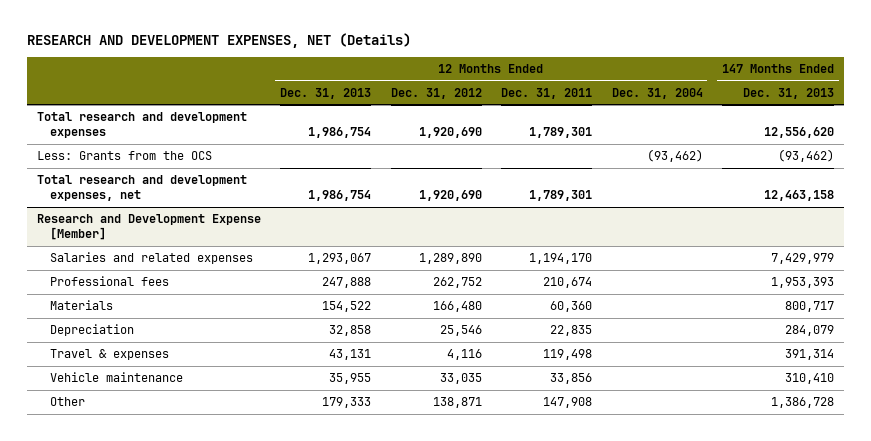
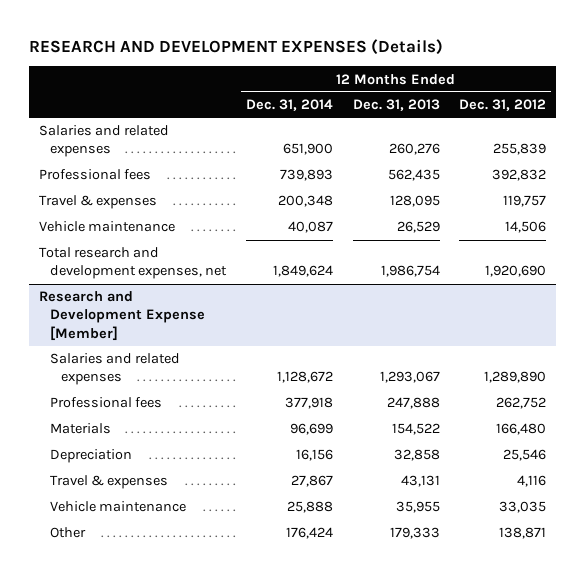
- RESEARCH AND DEVELOPMENT EXPENSES, NET (Details)
+ RESEARCH AND DEVELOPMENT EXPENSES (Details)
- | 12 Months Ended Dec. 31, 2013 | 12 Months Ended Dec. 31, 2012 | 12 Months Ended Dec. 31, 2011 | 12 Months Ended Dec. 31, 2004 | 147 Months Ended Dec. 31, 2013
+ | 12 Months Ended Dec. 31, 2014 | 12 Months Ended Dec. 31, 2013 | 12 Months Ended Dec. 31, 2012
- Total research and development expenses | 1,986,754 | 1,920,690 | 1,789,301 | | 12,556,620
- Less: Grants from the OCS | | | | (93,462) | (93,462)
+ Salaries and related expenses | 651,900 | 260,276 | 255,839
+ Professional fees | 739,893 | 562,435 | 392,832
+ Travel & expenses | 200,348 | 128,095 | 119,757
+ Vehicle maintenance | 40,087 | 26,529 | 14,506

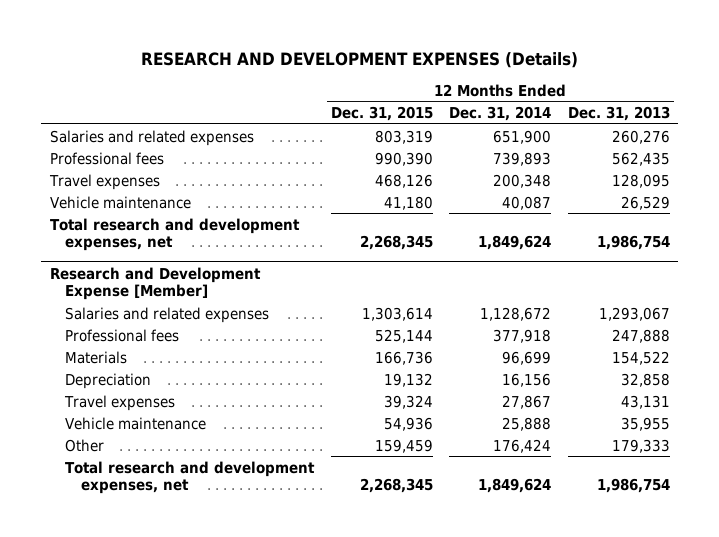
- | 12 Months Ended Dec. 31, 2014 | 12 Months Ended Dec. 31, 2013 | 12 Months Ended Dec. 31, 2012
+ | 12 Months Ended Dec. 31, 2015 | 12 Months Ended Dec. 31, 2014 | 12 Months Ended Dec. 31, 2013
- Travel & expenses | 200,348 | 128,095 | 119,757
+ Travel expenses | 468,126 | 200,348 | 128,095
@ Research and Development Expense [Member]
- Travel & expenses | 27,867 | 43,131 | 4,116
+ Travel expenses | 39,324 | 27,867 | 43,131
+ Total research and development expenses, net | 2,268,345 | 1,849,624 | 1,986,754

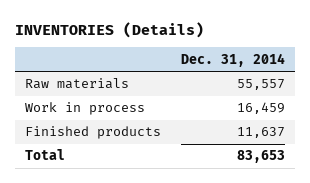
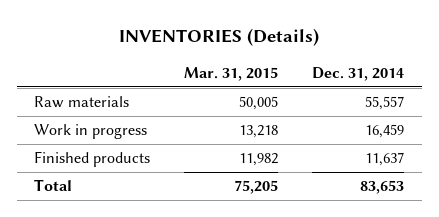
- | Dec. 31, 2014
+ | Mar. 31, 2015 | Dec. 31, 2014
- Work in process | 16,459
+ Work in progress | 13,218 | 16,459

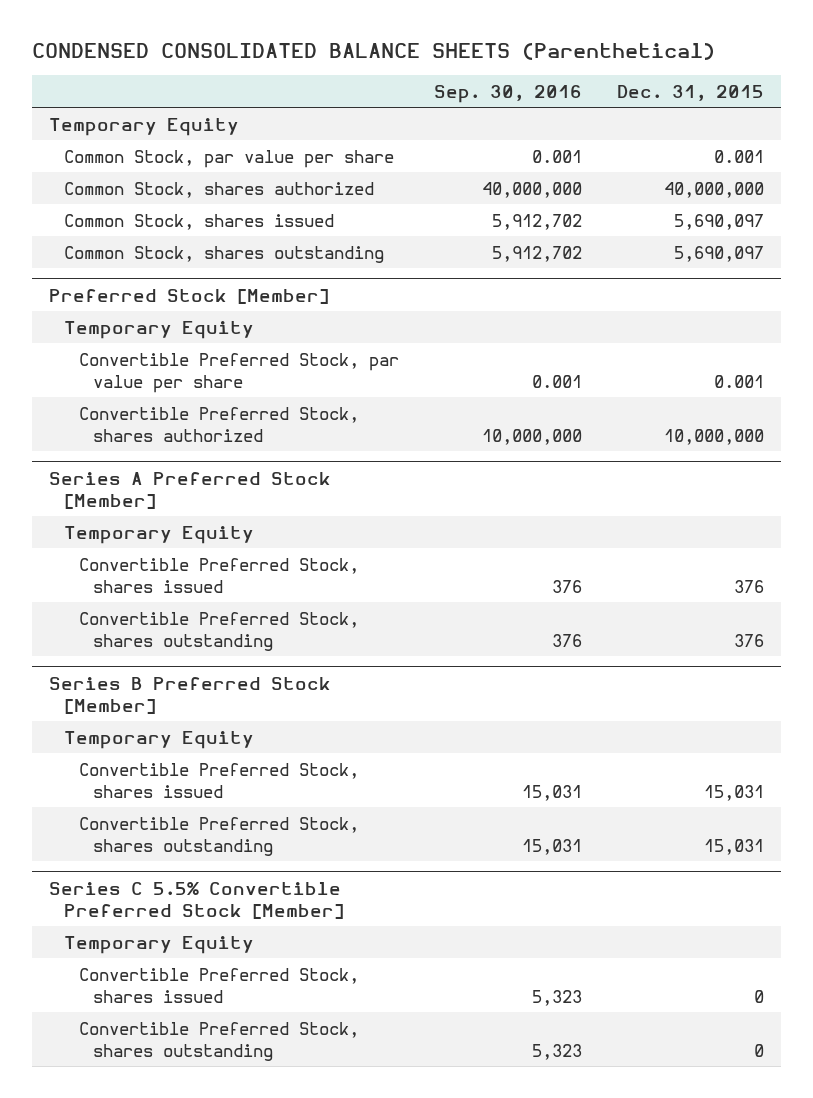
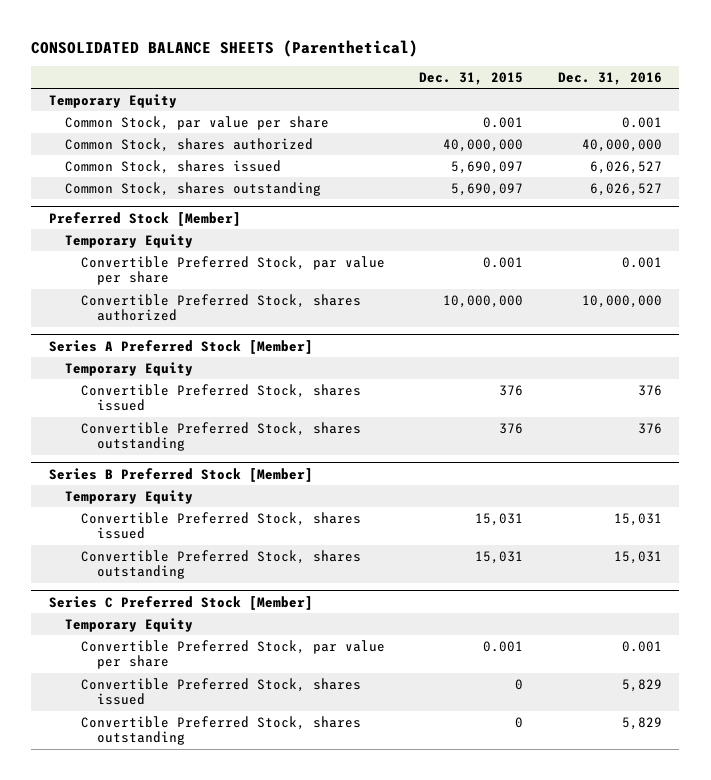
- CONDENSED CONSOLIDATED BALANCE SHEETS (Parenthetical)
+ CONSOLIDATED BALANCE SHEETS (Parenthetical)
- | Sep. 30, 2016 | Dec. 31, 2015
+ | Dec. 31, 2015 | Dec. 31, 2016
- Series C 5.5% Convertible Preferred Stock [Member]
+ Series C Preferred Stock [Member]
+ Convertible Preferred Stock, par value per share | 0.001 | 0.001

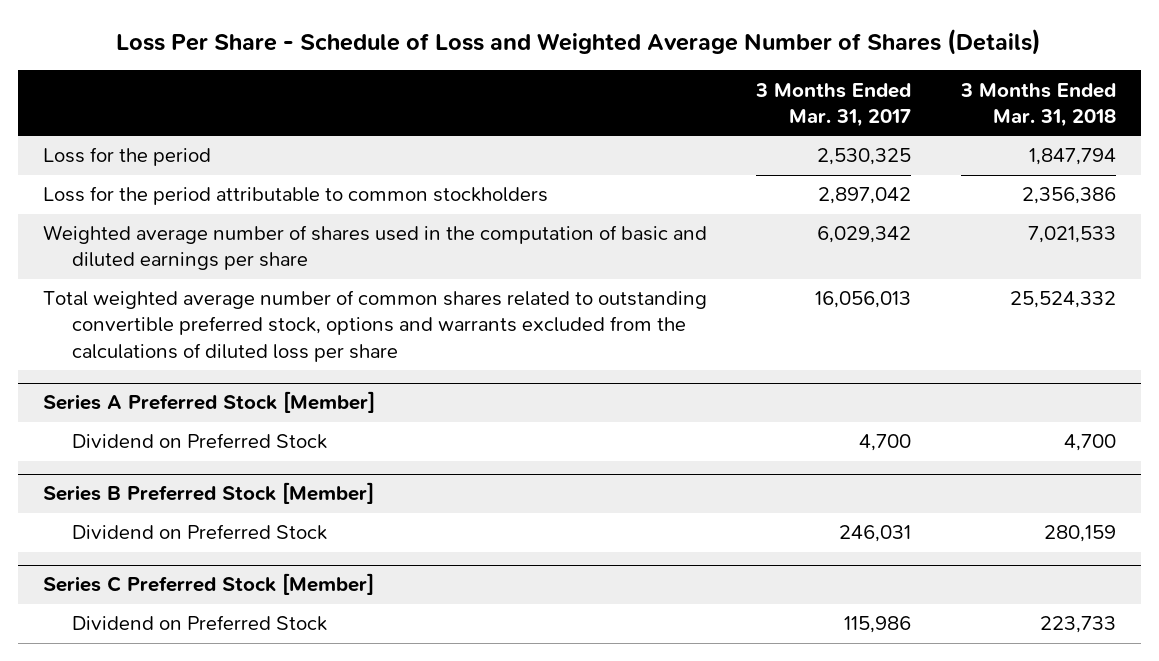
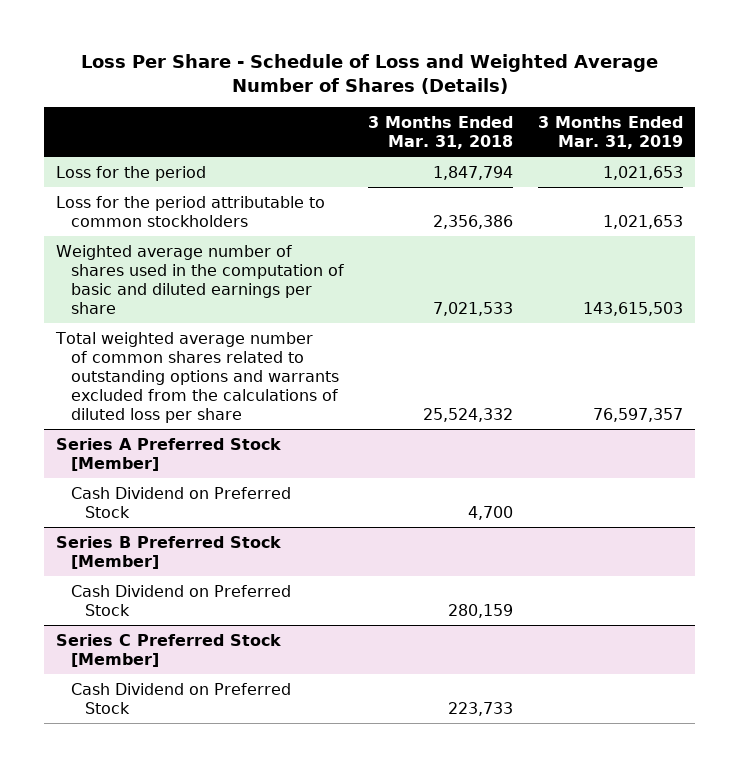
- | 3 Months Ended Mar. 31, 2017 | 3 Months Ended Mar. 31, 2018
+ | 3 Months Ended Mar. 31, 2018 | 3 Months Ended Mar. 31, 2019
- Total weighted average number of common shares related to outstanding convertible preferred stock, options and warrants excluded from the calculations of diluted loss per share | 16,056,013 | 25,524,332
+ Total weighted average number of common shares related to outstanding options and warrants excluded from the calculations of diluted loss per share | 25,524,332 | 76,597,357
@ Series A Preferred Stock [Member]
- Dividend on Preferred Stock | 4,700 | 4,700
+ Cash Dividend on Preferred Stock | 4,700 |
@ Series B Preferred Stock [Member]
- Dividend on Preferred Stock | 246,031 | 280,159
+ Cash Dividend on Preferred Stock | 280,159 |
@ Series C Preferred Stock [Member]
- Dividend on Preferred Stock | 115,986 | 223,733
+ Cash Dividend on Preferred Stock | 223,733 |

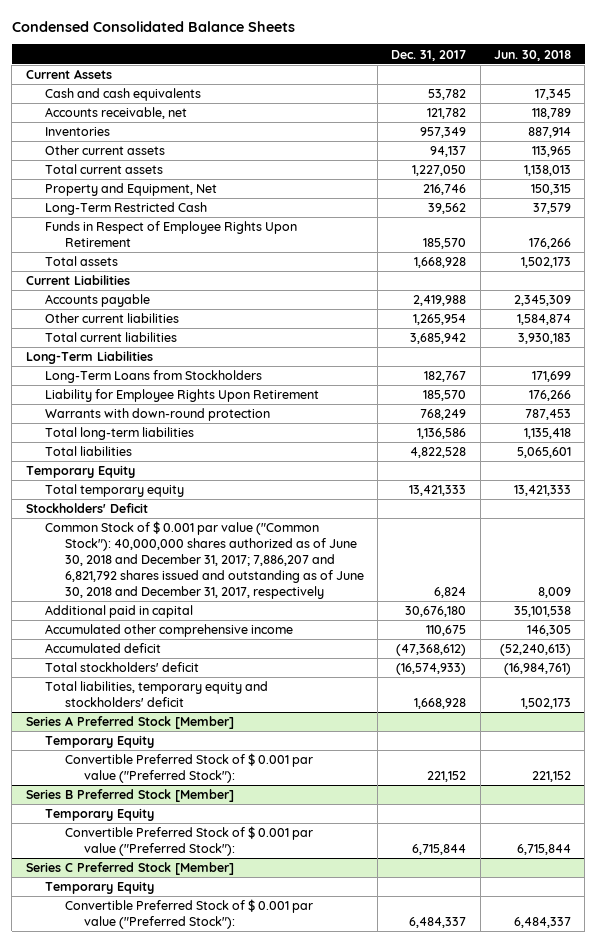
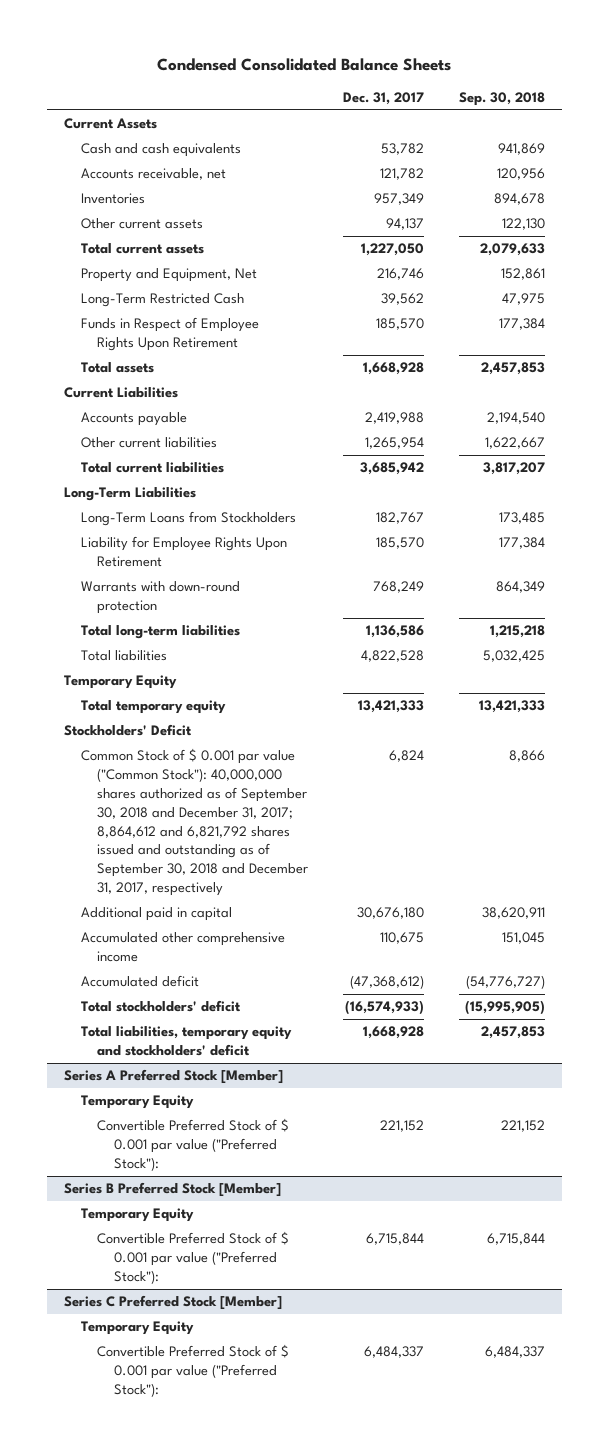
- | Dec. 31, 2017 | Jun. 30, 2018
+ | Dec. 31, 2017 | Sep. 30, 2018
- Common Stock of $ 0.001 par value ("Common Stock"): 40,000,000 shares authorized as of June 30, 2018 and December 31, 2017; 7,886,207 and 6,821,792 shares issued and outstanding as of June 30, 2018 and December 31, 2017, respectively | 6,824 | 8,009
+ Common Stock of $ 0.001 par value ("Common Stock"): 40,000,000 shares authorized as of September 30, 2018 and December 31, 2017; 8,864,612 and 6,821,792 shares issued and outstanding as of September 30, 2018 and December 31, 2017, respectively | 6,824 | 8,866

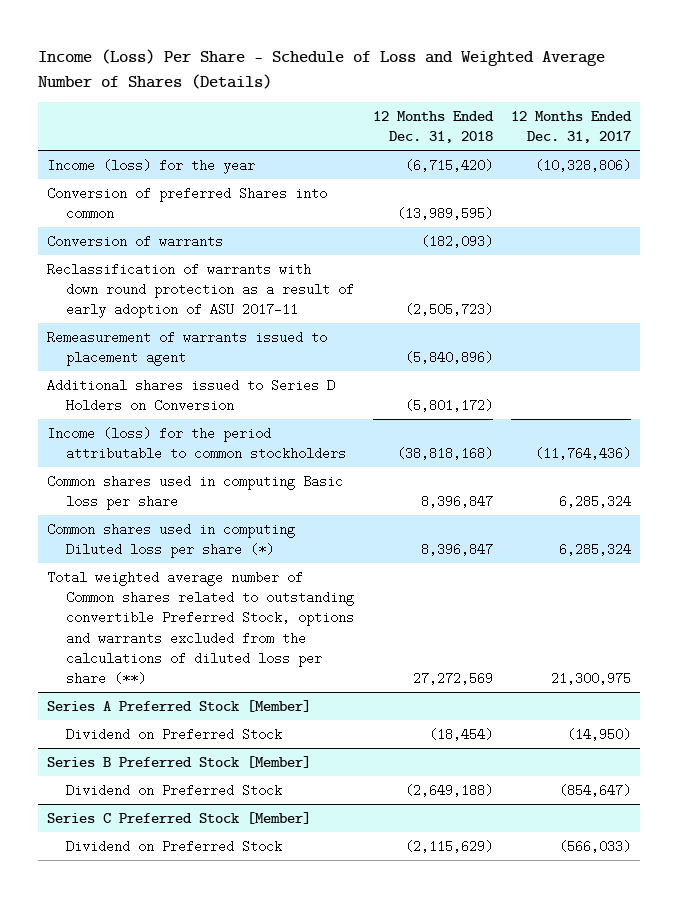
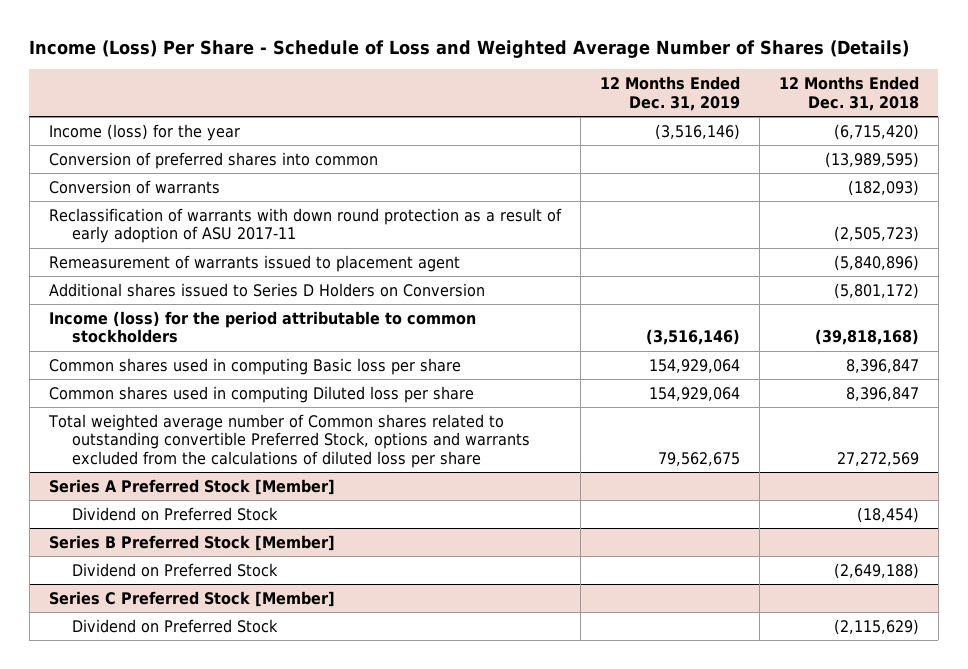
- | 12 Months Ended Dec. 31, 2018 | 12 Months Ended Dec. 31, 2017
+ | 12 Months Ended Dec. 31, 2019 | 12 Months Ended Dec. 31, 2018
- Conversion of preferred Shares into common | (13,989,595) |
+ Conversion of preferred shares into common | | (13,989,595)
- Income (loss) for the period attributable to common stockholders | (38,818,168) | (11,764,436)
+ Income (loss) for the period attributable to common stockholders | (3,516,146) | (39,818,168)
- Common shares used in computing Diluted loss per share (*) | 8,396,847 | 6,285,324
- Total weighted average number of Common shares related to outstanding convertible Preferred Stock, options and warrants excluded from the calculations of diluted loss per share (**) | 27,272,569 | 21,300,975
+ Common shares used in computing Diluted loss per share | 154,929,064 | 8,396,847
+ Total weighted average number of Common shares related to outstanding convertible Preferred Stock, options and warrants excluded from the calculations of diluted loss per share | 79,562,675 | 27,272,569

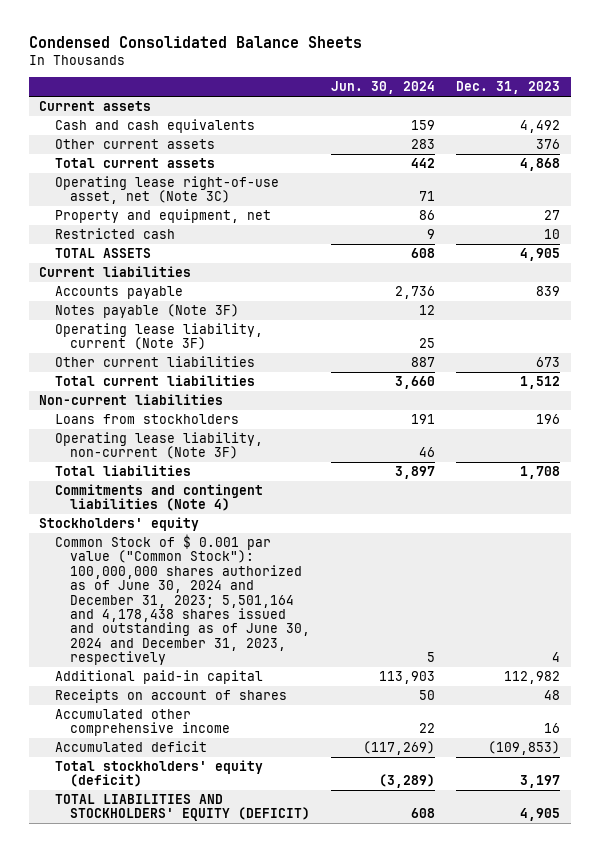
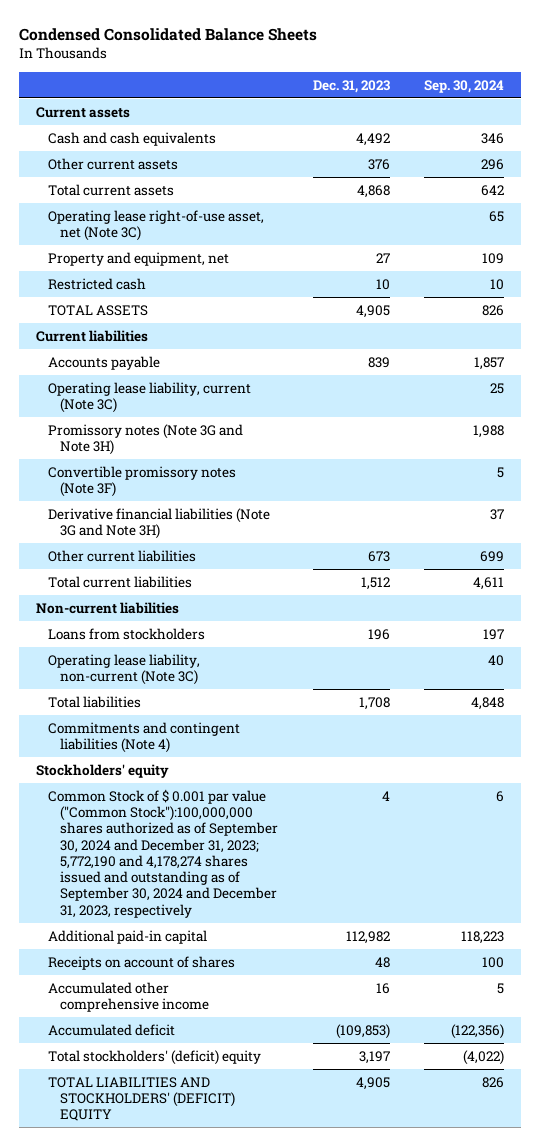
- | Jun. 30, 2024 | Dec. 31, 2023
+ | Dec. 31, 2023 | Sep. 30, 2024
- Notes payable (Note 3F) | 12 |
- Operating lease liability, current (Note 3F) | 25 |
+ Operating lease liability, current (Note 3C) | | 25
+ Promissory notes (Note 3G and Note 3H) | | 1,988
+ Convertible promissory notes (Note 3F) | | 5
+ Derivative financial liabilities (Note 3G and Note 3H) | | 37
- Operating lease liability, non-current (Note 3F) | 46 |
+ Operating lease liability, non-current (Note 3C) | | 40
- Common Stock of $ 0.001 par value ("Common Stock"): 100,000,000 shares authorized as of June 30, 2024 and December 31, 2023; 5,501,164 and 4,178,438 shares issued and outstanding as of June 30, 2024 and December 31, 2023, respectively | 5 | 4
+ Common Stock of $ 0.001 par value ("Common Stock"):100,000,000 shares authorized as of September 30, 2024 and December 31, 2023; 5,772,190 and 4,178,274 shares issued and outstanding as of September 30, 2024 and December 31, 2023, respectively | 4 | 6
- Total stockholders' equity (deficit) | (3,289) | 3,197
- TOTAL LIABILITIES AND STOCKHOLDERS' EQUITY (DEFICIT) | 608 | 4,905
+ Total stockholders' (deficit) equity | 3,197 | (4,022)
+ TOTAL LIABILITIES AND STOCKHOLDERS' (DEFICIT) EQUITY | 4,905 | 826

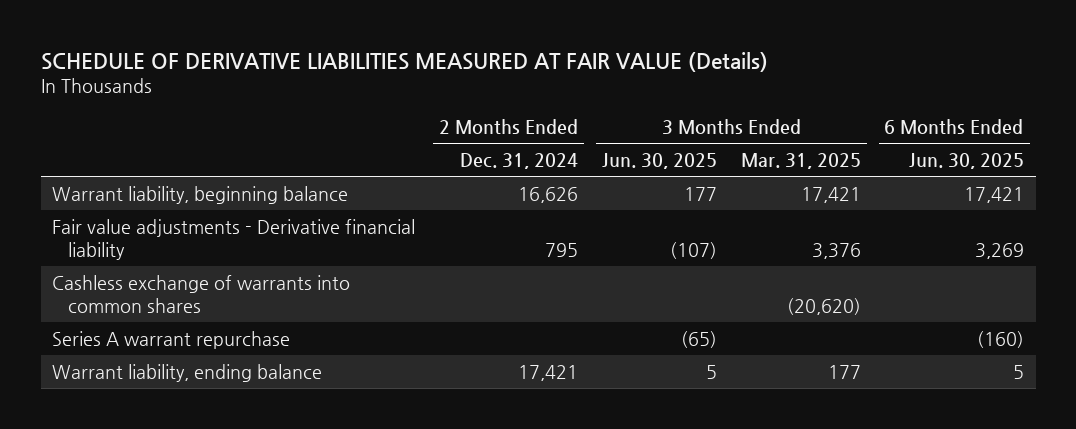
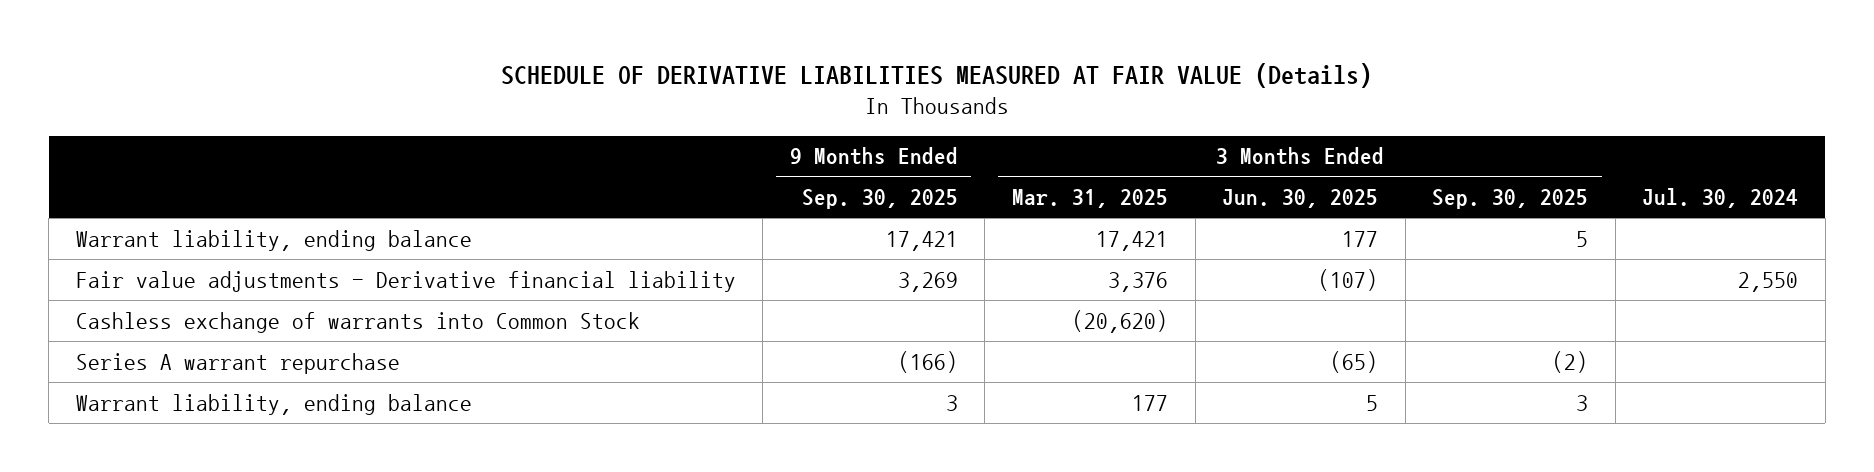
- | 2 Months Ended Dec. 31, 2024 | 3 Months Ended Jun. 30, 2025 | 3 Months Ended Mar. 31, 2025 | 6 Months Ended Jun. 30, 2025
+ | 9 Months Ended Sep. 30, 2025 | 3 Months Ended Mar. 31, 2025 | 3 Months Ended Jun. 30, 2025 | 3 Months Ended Sep. 30, 2025 | Jul. 30, 2024
- Warrant liability, beginning balance | 16,626 | 177 | 17,421 | 17,421
+ Warrant liability, ending balance | 17,421 | 17,421 | 177 | 5 |
- Cashless exchange of warrants into common shares | | | (20,620) |
+ Cashless exchange of warrants into Common Stock | | (20,620) | | |

